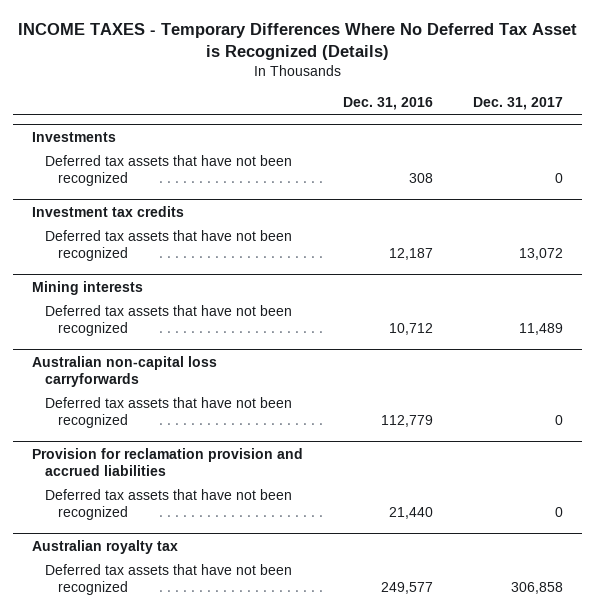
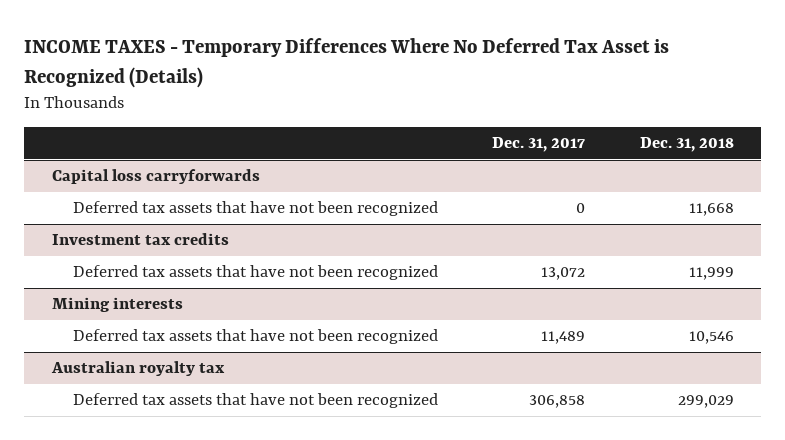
- | Dec. 31, 2016 | Dec. 31, 2017
+ | Dec. 31, 2017 | Dec. 31, 2018
- Investments
+ Capital loss carryforwards
- Australian non-capital loss carryforwards
- Deferred tax assets that have not been recognized | 112,779 | 0
- Provision for reclamation provision and accrued liabilities
- Deferred tax assets that have not been recognized | 21,440 | 0

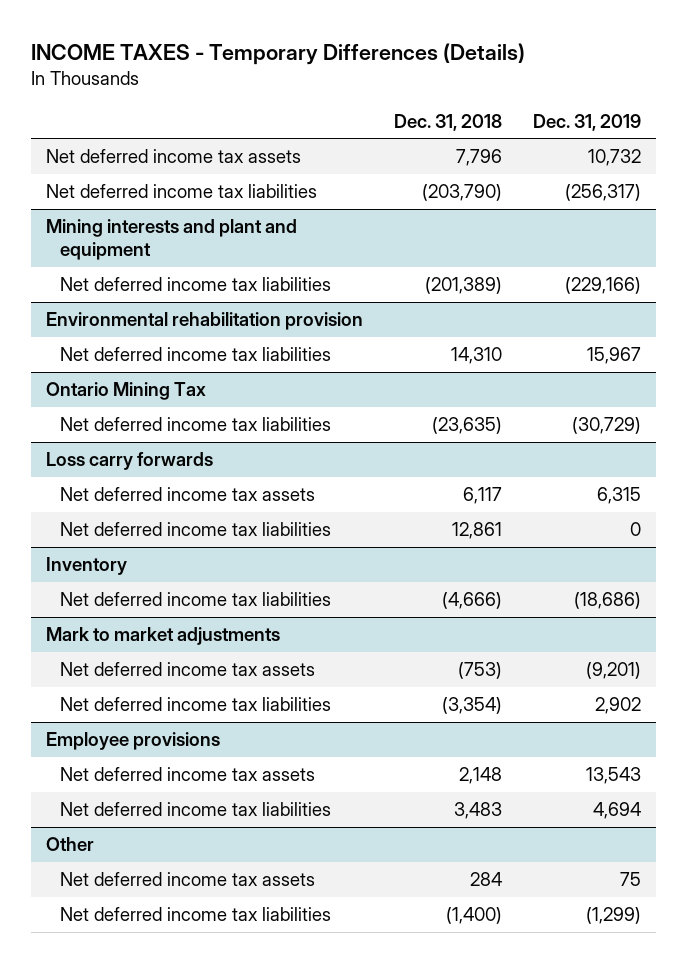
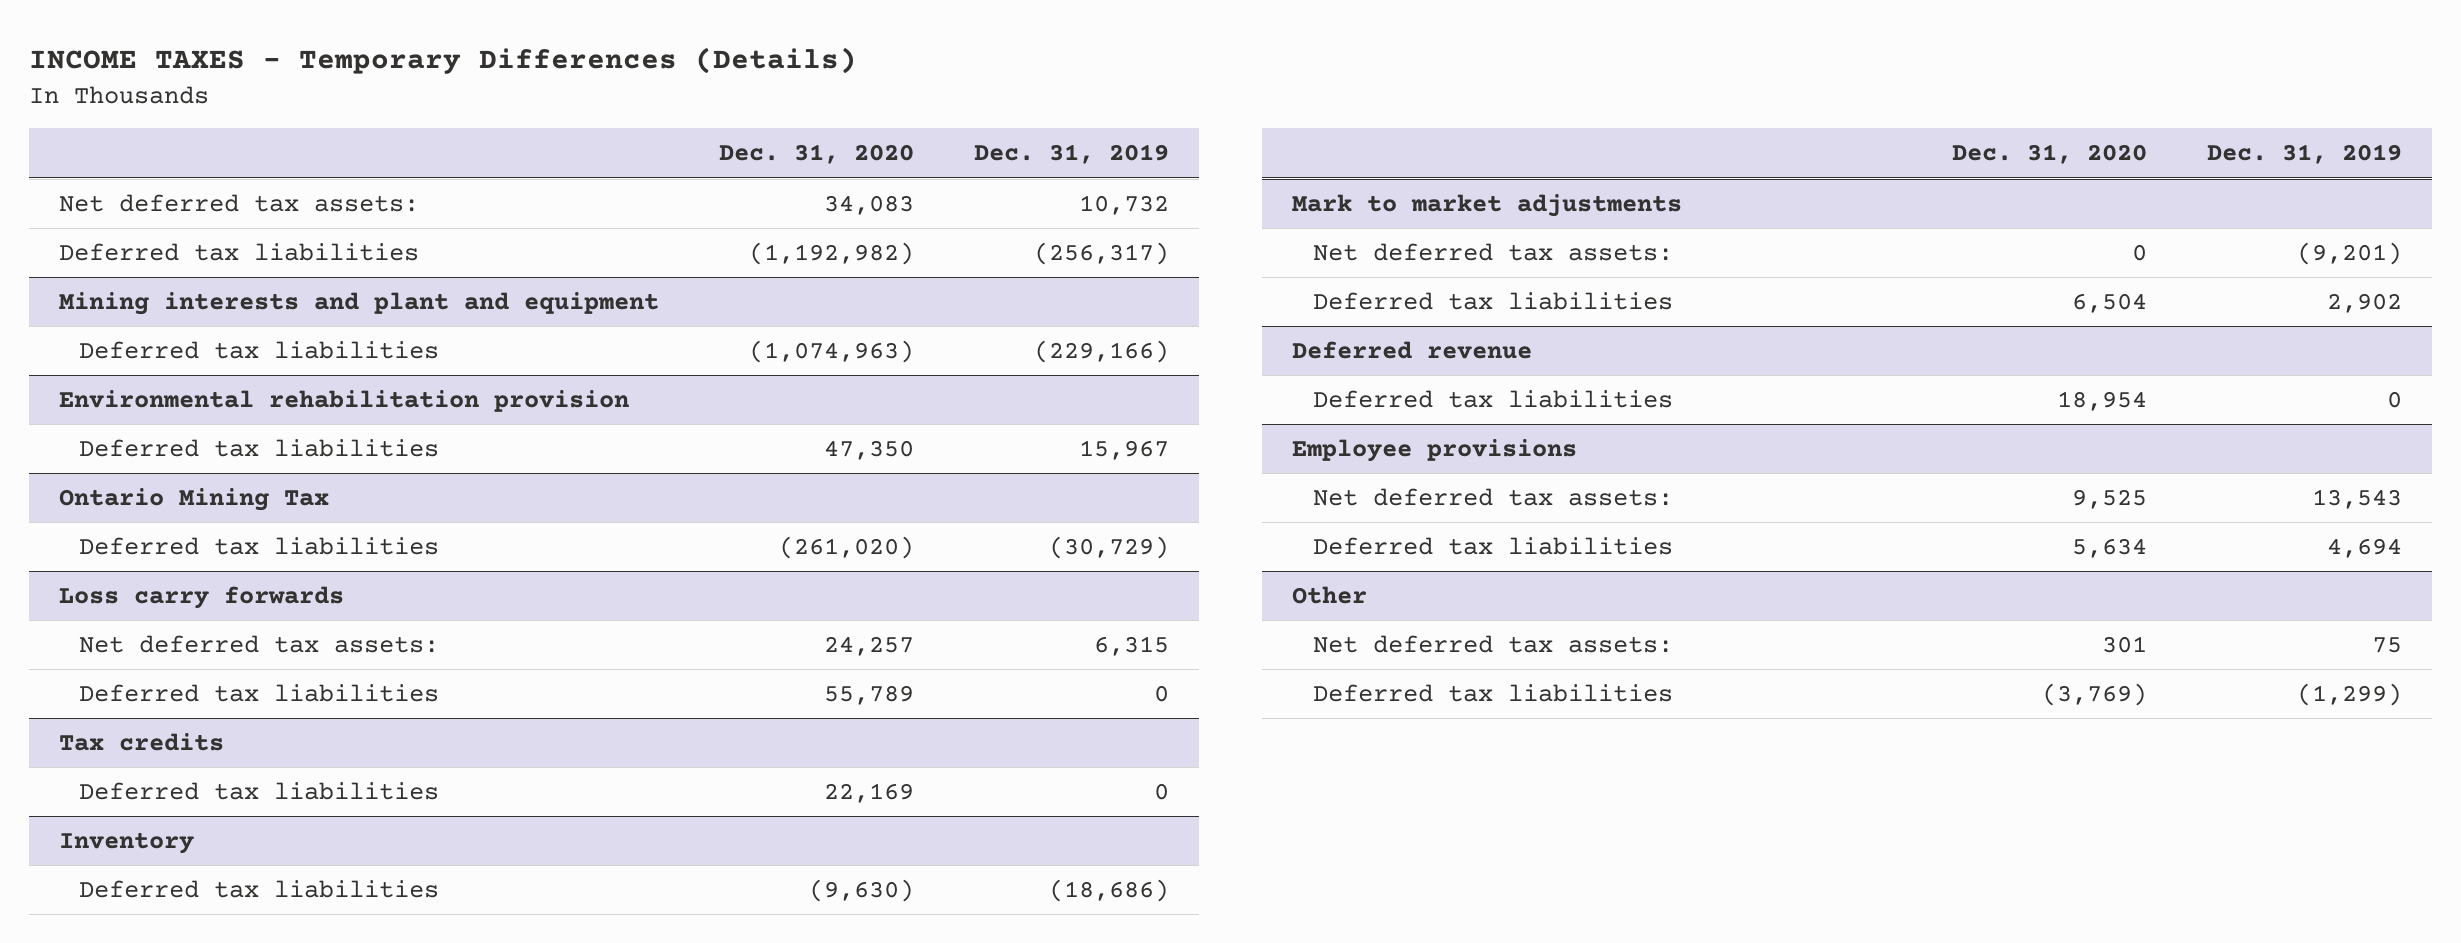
- | Dec. 31, 2018 | Dec. 31, 2019
+ | Dec. 31, 2020 | Dec. 31, 2019
- Net deferred income tax assets | 7,796 | 10,732
- Net deferred income tax liabilities | (203,790) | (256,317)
+ Net deferred tax assets: | 34,083 | 10,732
+ Deferred tax liabilities | (1,192,982) | (256,317)
@ Mining interests and plant and equipment
- Net deferred income tax liabilities | (201,389) | (229,166)
+ Deferred tax liabilities | (1,074,963) | (229,166)
@ Environmental rehabilitation provision
- Net deferred income tax liabilities | 14,310 | 15,967
+ Deferred tax liabilities | 47,350 | 15,967
@ Ontario Mining Tax
- Net deferred income tax liabilities | (23,635) | (30,729)
+ Deferred tax liabilities | (261,020) | (30,729)
@ Loss carry forwards
- Net deferred income tax assets | 6,117 | 6,315
- Net deferred income tax liabilities | 12,861 | 0
+ Net deferred tax assets: | 24,257 | 6,315
+ Deferred tax liabilities | 55,789 | 0
+ Tax credits
+ Deferred tax liabilities | 22,169 | 0
@ Inventory
- Net deferred income tax liabilities | (4,666) | (18,686)
+ Deferred tax liabilities | (9,630) | (18,686)
@ Mark to market adjustments
- Net deferred income tax assets | (753) | (9,201)
- Net deferred income tax liabilities | (3,354) | 2,902
+ Net deferred tax assets: | 0 | (9,201)
+ Deferred tax liabilities | 6,504 | 2,902
+ Deferred revenue
+ Deferred tax liabilities | 18,954 | 0
@ Employee provisions
- Net deferred income tax assets | 2,148 | 13,543
- Net deferred income tax liabilities | 3,483 | 4,694
+ Net deferred tax assets: | 9,525 | 13,543
+ Deferred tax liabilities | 5,634 | 4,694
@ Other
- Net deferred income tax assets | 284 | 75
- Net deferred income tax liabilities | (1,400) | (1,299)
+ Net deferred tax assets: | 301 | 75
+ Deferred tax liabilities | (3,769) | (1,299)

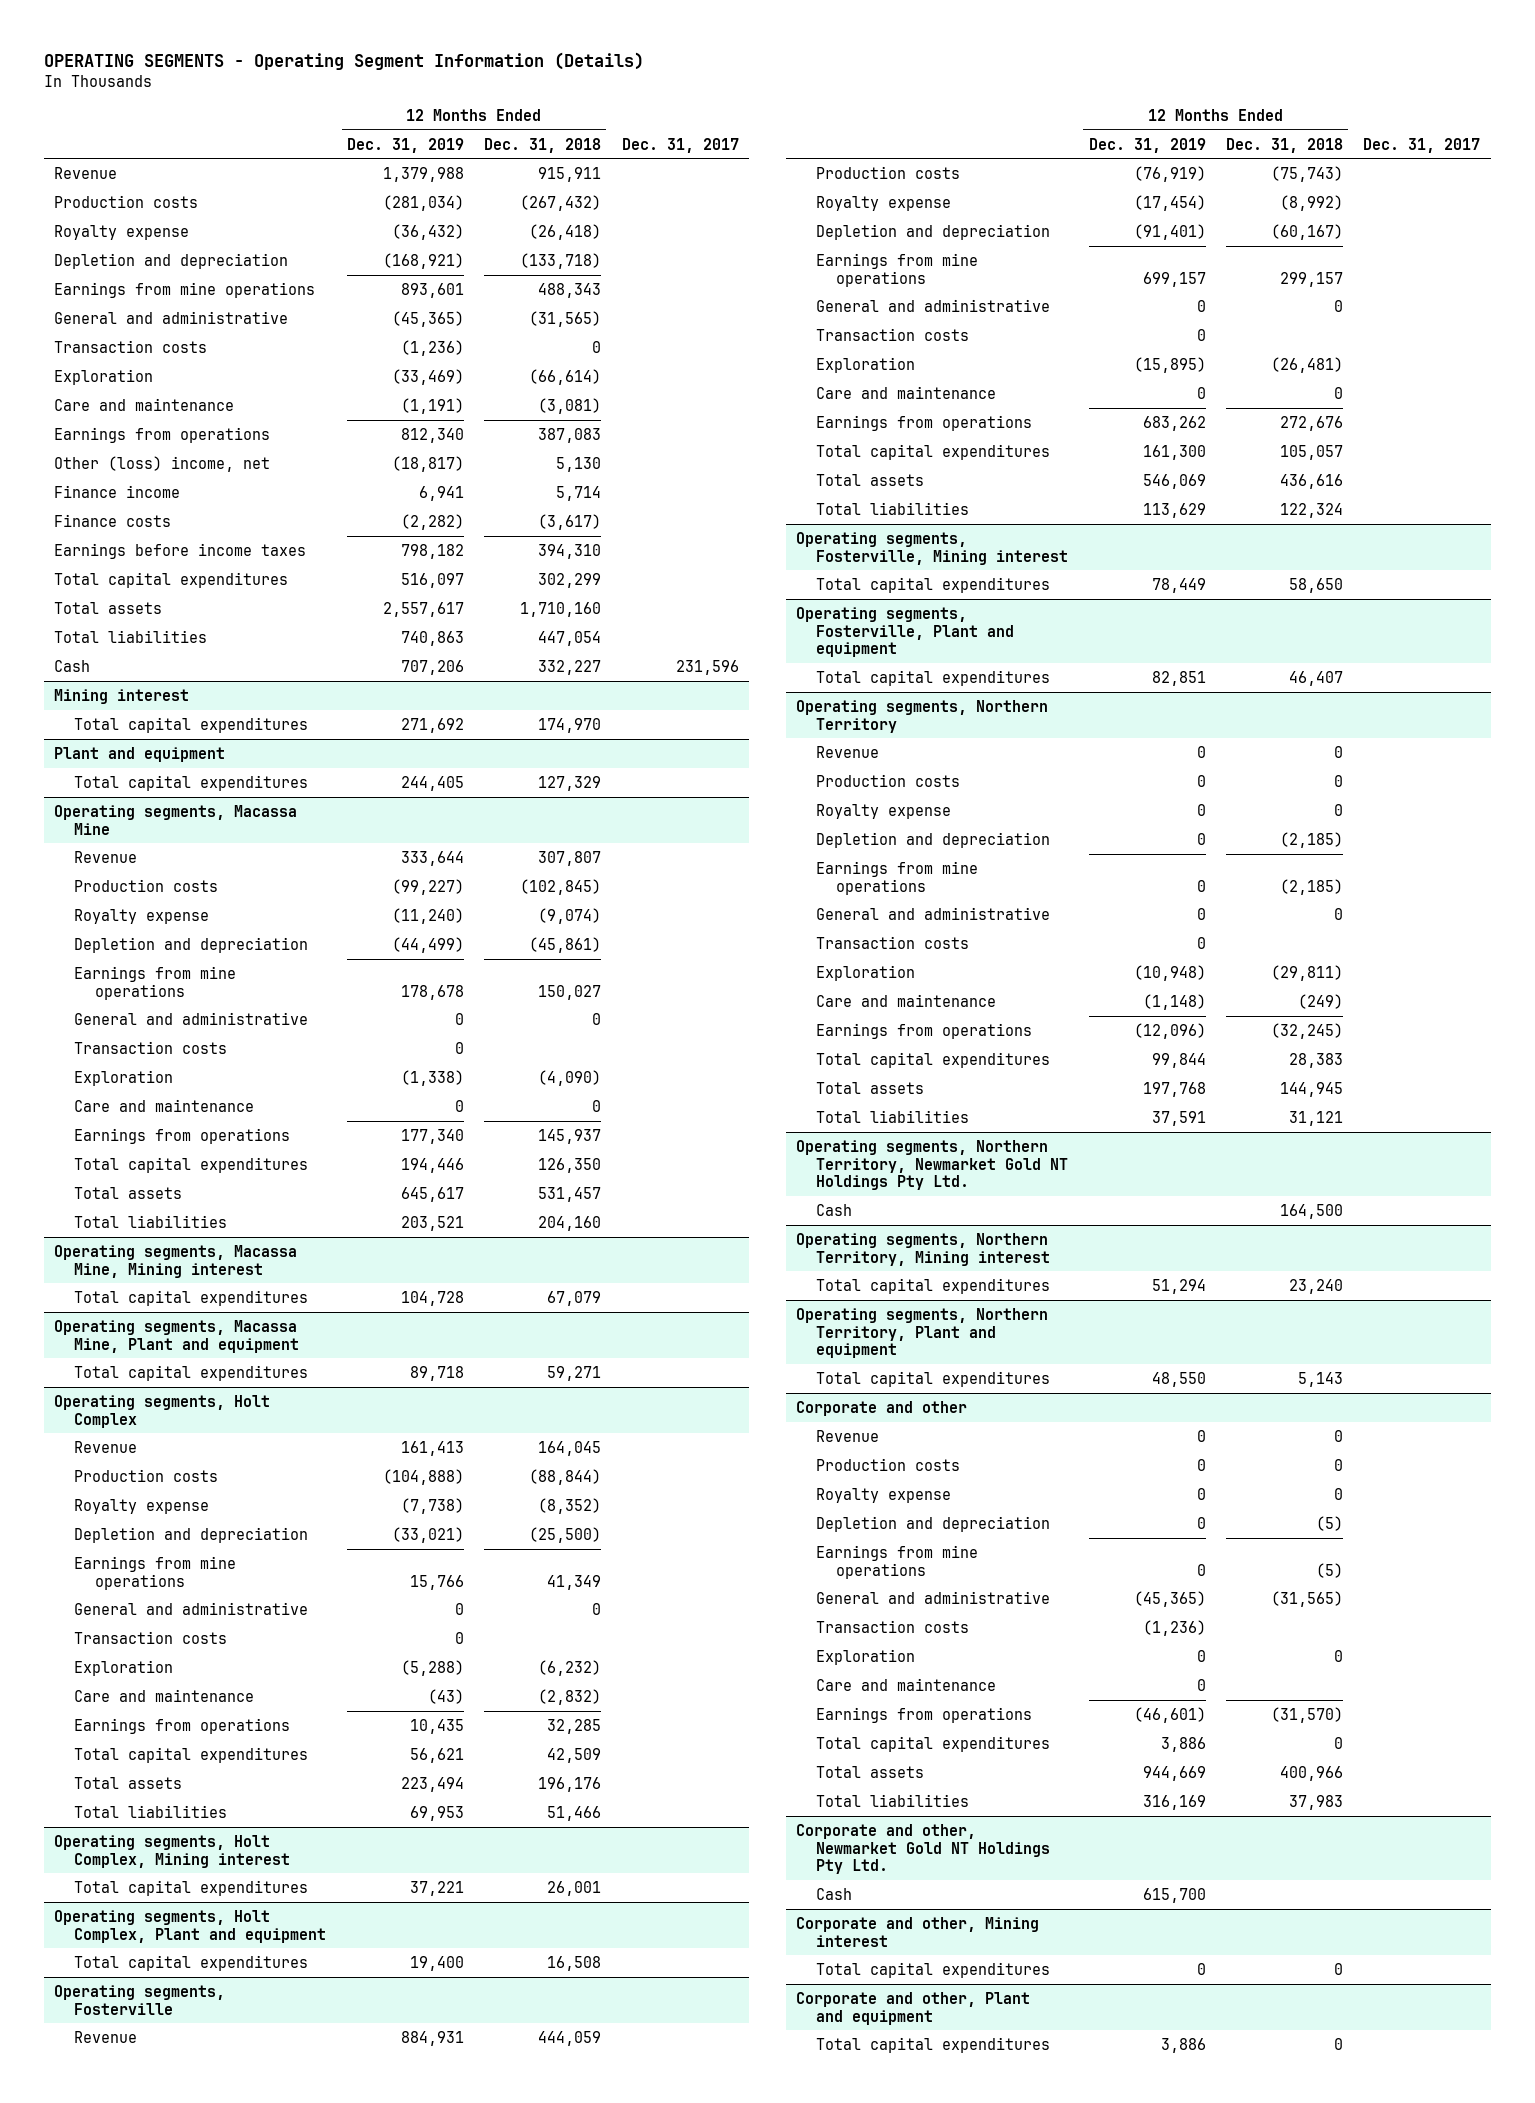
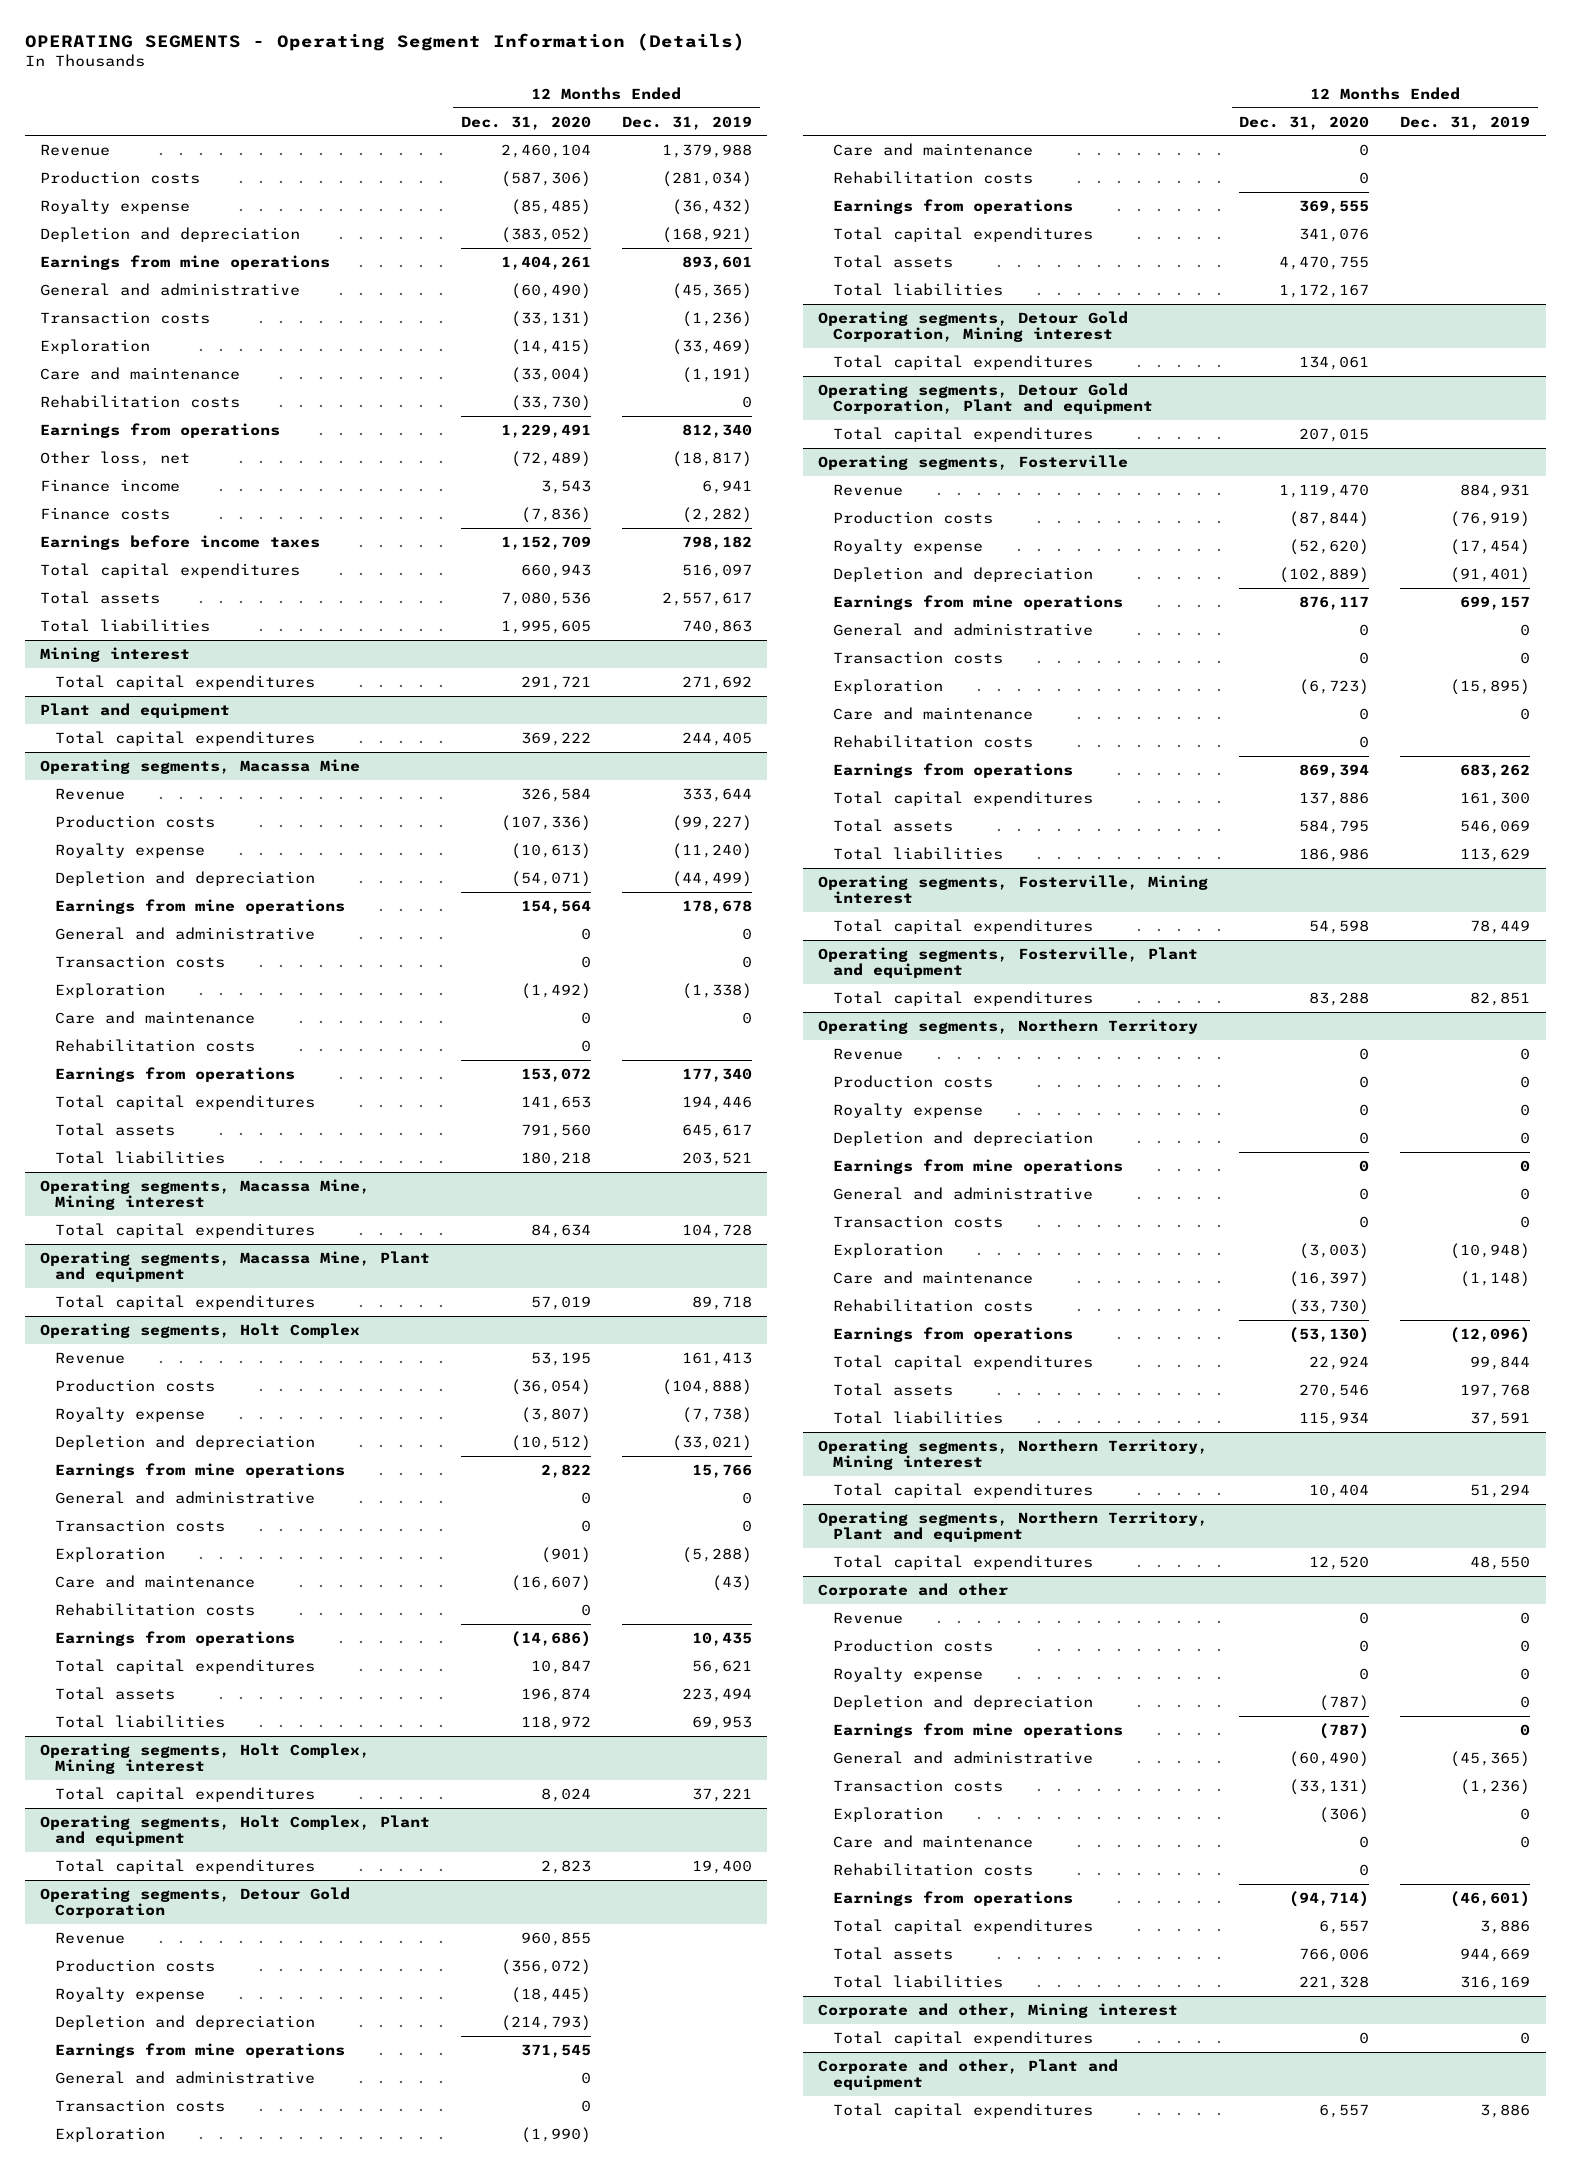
- | 12 Months Ended Dec. 31, 2019 | 12 Months Ended Dec. 31, 2018 | Dec. 31, 2017
+ | 12 Months Ended Dec. 31, 2020 | 12 Months Ended Dec. 31, 2019
+ Rehabilitation costs | (33,730) | 0
- Other (loss) income, net | (18,817) | 5,130 |
+ Other loss, net | (72,489) | (18,817)
- Cash | 707,206 | 332,227 | 231,596
@ Operating segments, Macassa Mine
+ Rehabilitation costs | 0 |
@ Operating segments, Holt Complex
+ Rehabilitation costs | 0 |
+ Operating segments, Detour Gold Corporation
+ Revenue | 960,855 |
+ Production costs | (356,072) |
+ Royalty expense | (18,445) |
+ Depletion and depreciation | (214,793) |
+ Earnings from mine operations | 371,545 |
+ General and administrative | 0 |
+ Transaction costs | 0 |
+ Exploration | (1,990) |
+ Care and maintenance | 0 |
+ Rehabilitation costs | 0 |
+ Earnings from operations | 369,555 |
+ Total capital expenditures | 341,076 |
+ Total assets | 4,470,755 |
+ Total liabilities | 1,172,167 |
+ Operating segments, Detour Gold Corporation, Mining interest
+ Total capital expenditures | 134,061 |
+ Operating segments, Detour Gold Corporation, Plant and equipment
+ Total capital expenditures | 207,015 |
@ Operating segments, Fosterville
+ Rehabilitation costs | 0 |
@ Operating segments, Northern Territory
+ Rehabilitation costs | (33,730) |
- Operating segments, Northern Territory, Newmarket Gold NT Holdings Pty Ltd.
- Cash | | 164,500 |
@ Corporate and other
+ Rehabilitation costs | 0 |
- Corporate and other, Newmarket Gold NT Holdings Pty Ltd.
- Cash | 615,700 | |

